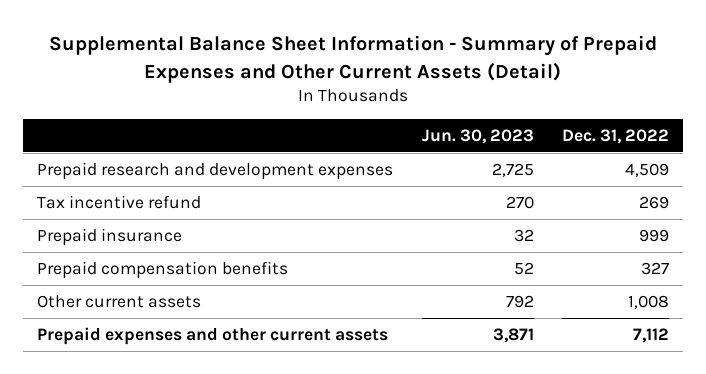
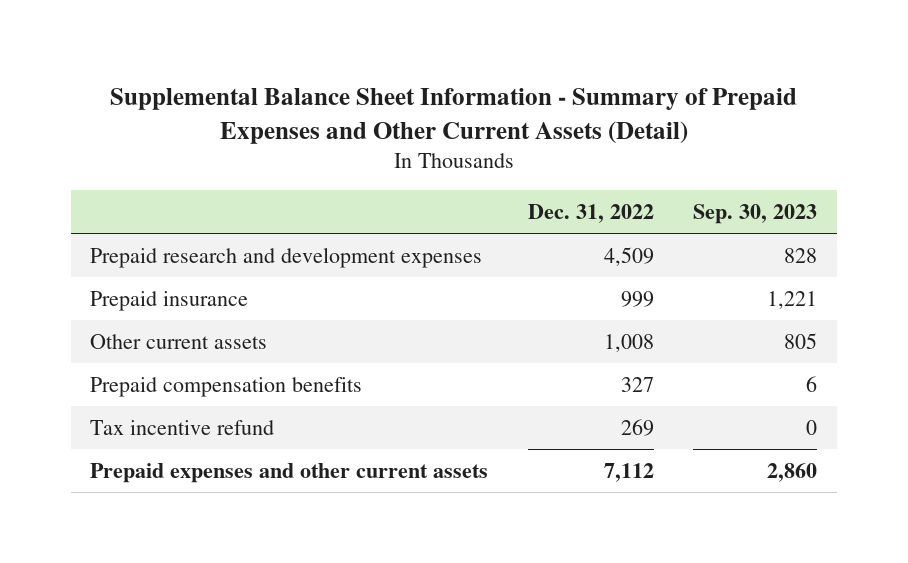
- | Jun. 30, 2023 | Dec. 31, 2022
+ | Dec. 31, 2022 | Sep. 30, 2023
moved down: Prepaid compensation benefits | 327 | 6
moved down: Tax incentive refund | 269 | 0

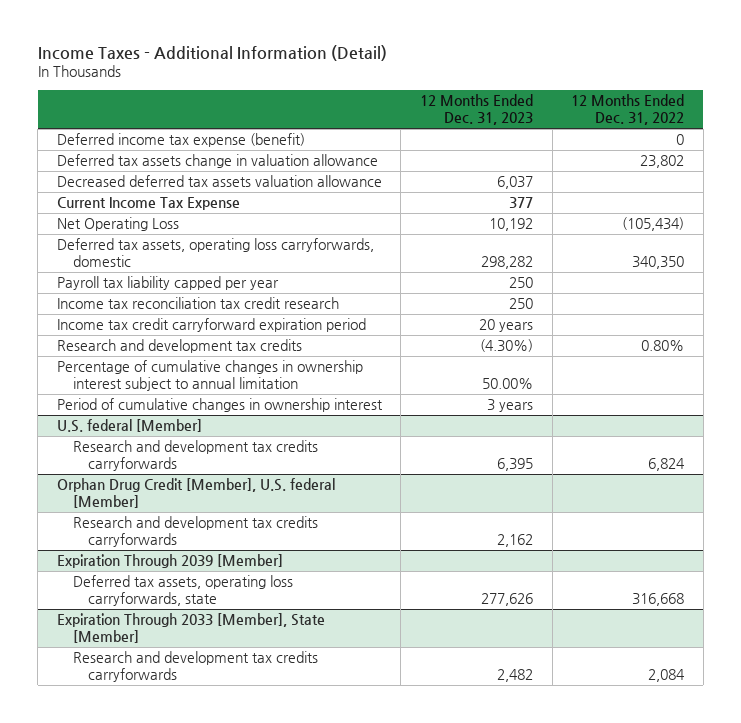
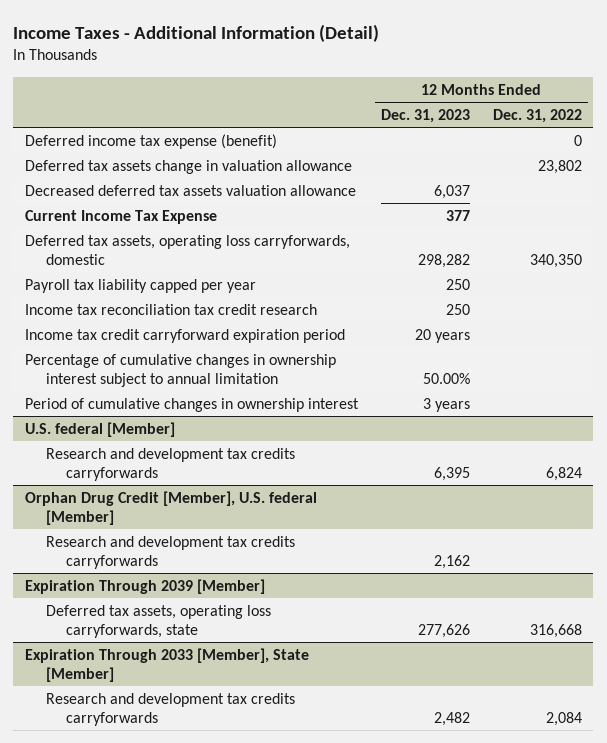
- Net Operating Loss | 10,192 | (105,434)
- Research and development tax credits | (4.30%) | 0.80%

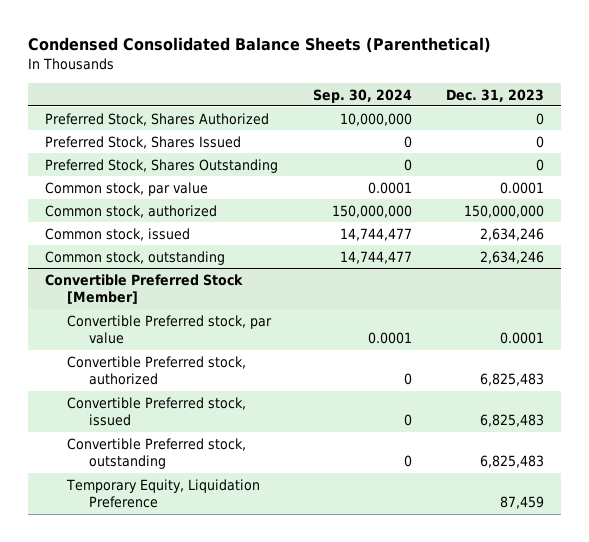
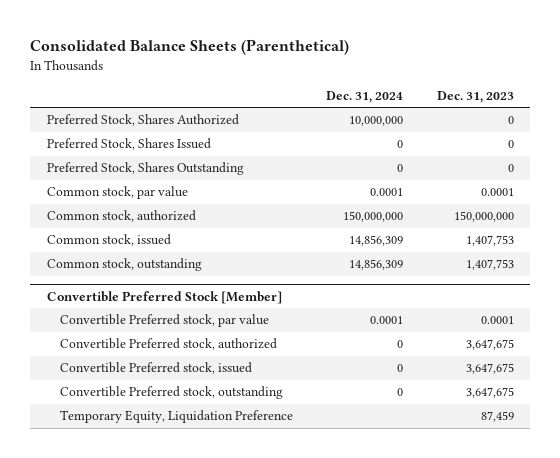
- Condensed Consolidated Balance Sheets (Parenthetical)
+ Consolidated Balance Sheets (Parenthetical)
- | Sep. 30, 2024 | Dec. 31, 2023
+ | Dec. 31, 2024 | Dec. 31, 2023
- Common stock, issued | 14,744,477 | 2,634,246
- Common stock, outstanding | 14,744,477 | 2,634,246
+ Common stock, issued | 14,856,309 | 1,407,753
+ Common stock, outstanding | 14,856,309 | 1,407,753
@ Convertible Preferred Stock [Member]
- Convertible Preferred stock, authorized | 0 | 6,825,483
- Convertible Preferred stock, issued | 0 | 6,825,483
- Convertible Preferred stock, outstanding | 0 | 6,825,483
+ Convertible Preferred stock, authorized | 0 | 3,647,675
+ Convertible Preferred stock, issued | 0 | 3,647,675
+ Convertible Preferred stock, outstanding | 0 | 3,647,675

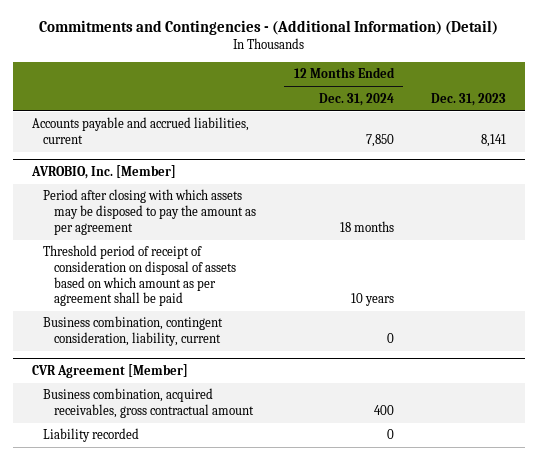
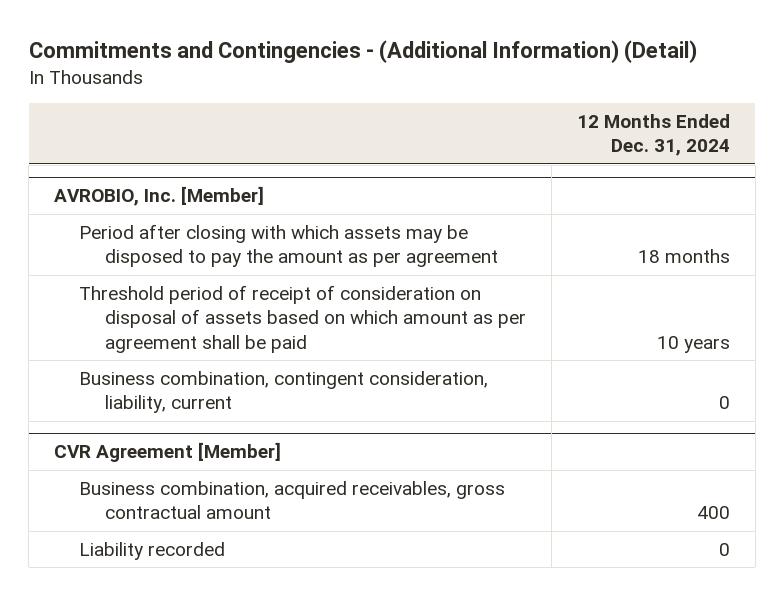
- | 12 Months Ended Dec. 31, 2024 | Dec. 31, 2023
+ | 12 Months Ended Dec. 31, 2024
- Accounts payable and accrued liabilities, current | 7,850 | 8,141

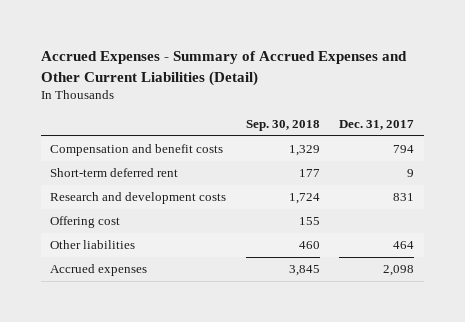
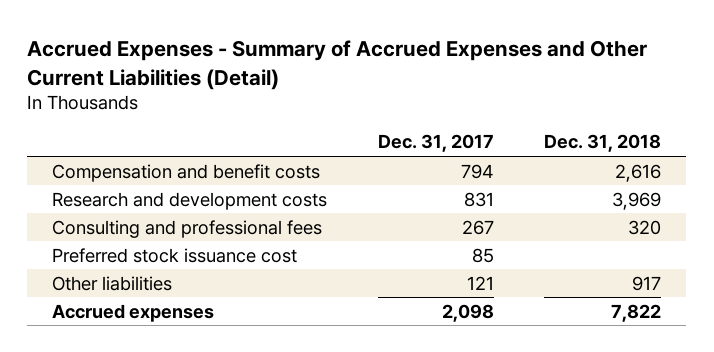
- | Sep. 30, 2018 | Dec. 31, 2017
+ | Dec. 31, 2017 | Dec. 31, 2018
- Short-term deferred rent | 177 | 9
- Offering cost | 155 |
- Other liabilities | 460 | 464
+ Consulting and professional fees | 267 | 320
+ Preferred stock issuance cost | 85 |
+ Other liabilities | 121 | 917

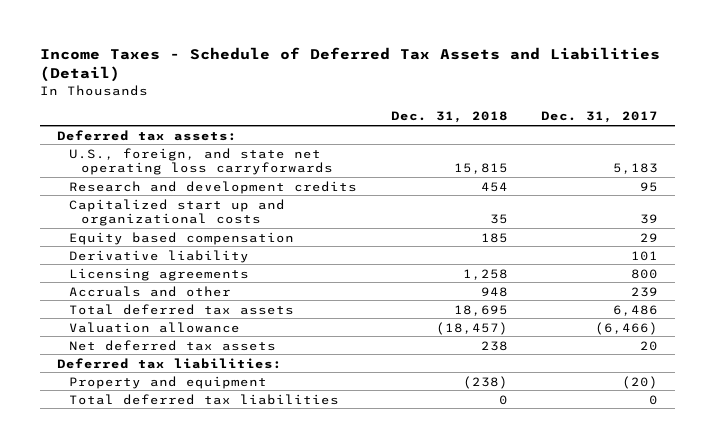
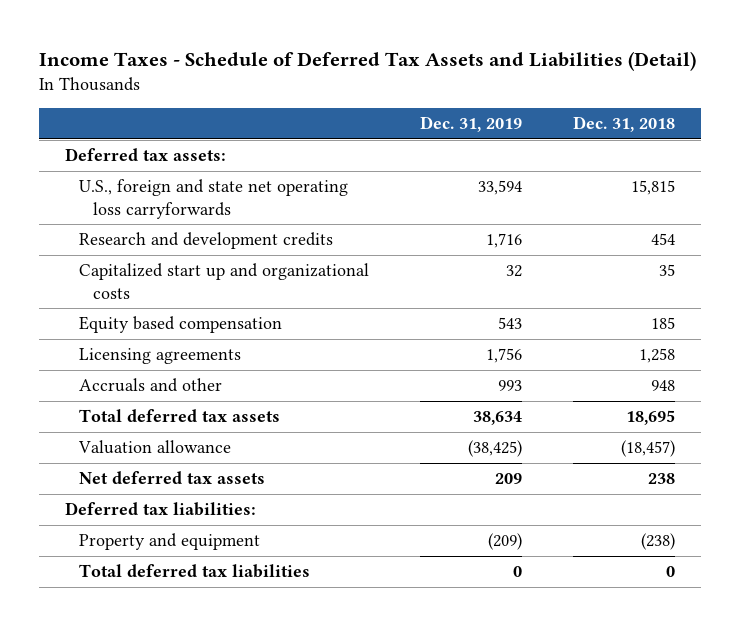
- | Dec. 31, 2018 | Dec. 31, 2017
+ | Dec. 31, 2019 | Dec. 31, 2018
- U.S., foreign, and state net operating loss carryforwards | 15,815 | 5,183
+ U.S., foreign and state net operating loss carryforwards | 33,594 | 15,815
- Derivative liability | | 101

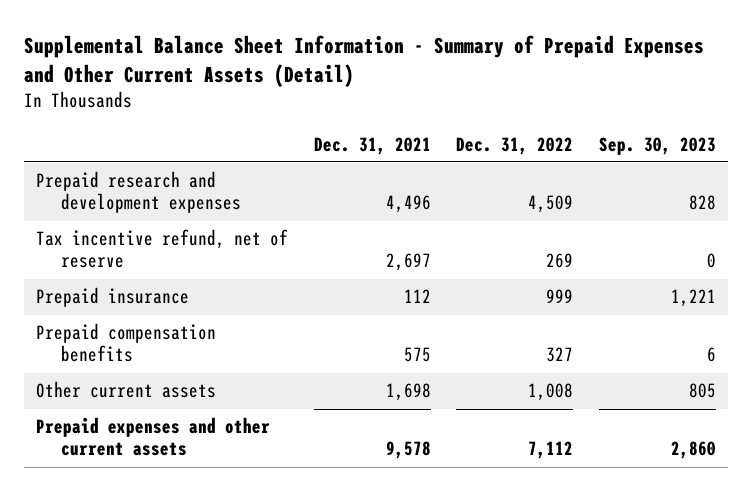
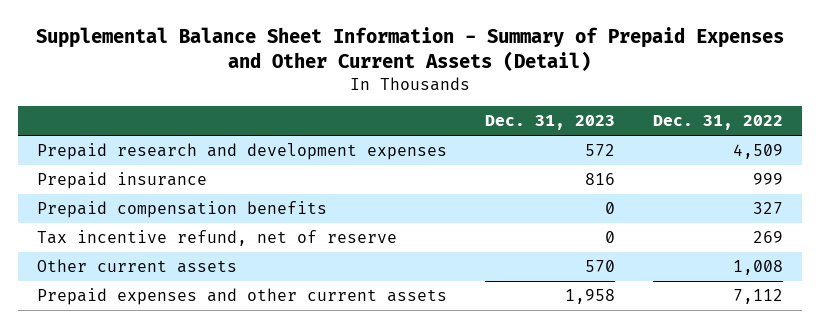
- | Dec. 31, 2021 | Dec. 31, 2022 | Sep. 30, 2023
+ | Dec. 31, 2023 | Dec. 31, 2022
moved down: Tax incentive refund, net of reserve | 0 | 269

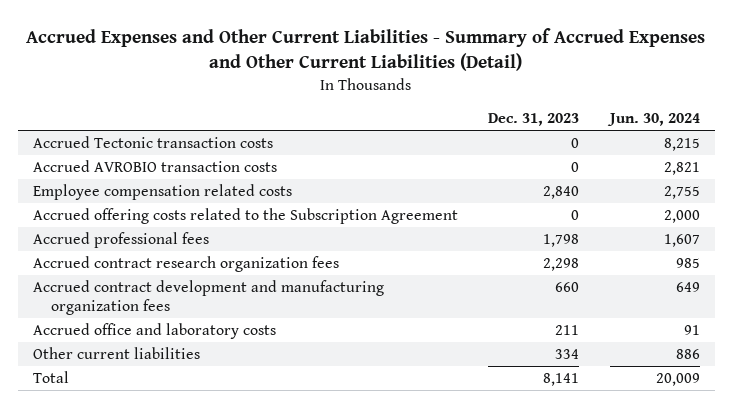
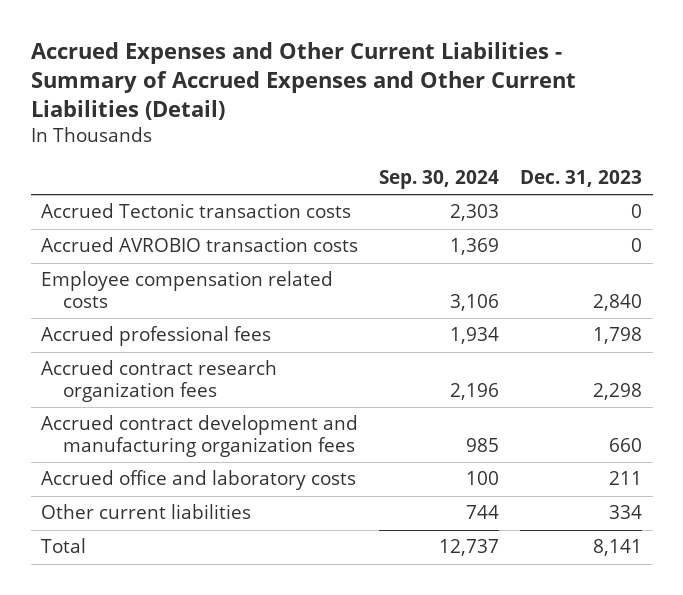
- | Dec. 31, 2023 | Jun. 30, 2024
+ | Sep. 30, 2024 | Dec. 31, 2023
- Accrued offering costs related to the Subscription Agreement | 0 | 2,000

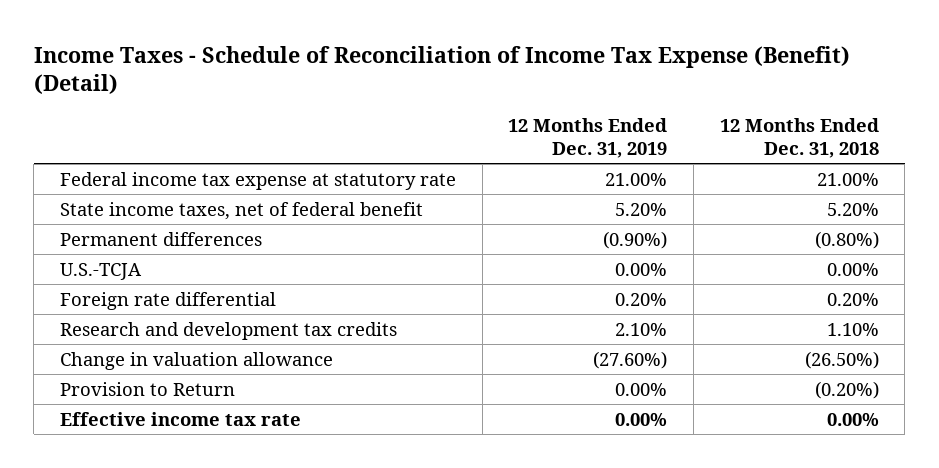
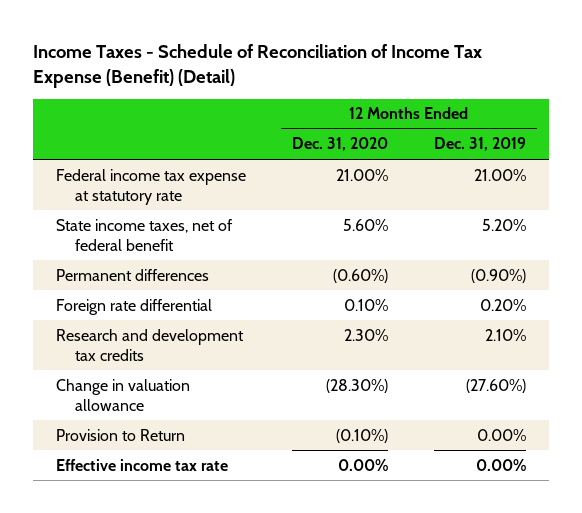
- | 12 Months Ended Dec. 31, 2019 | 12 Months Ended Dec. 31, 2018
+ | 12 Months Ended Dec. 31, 2020 | 12 Months Ended Dec. 31, 2019
- U.S.-TCJA | 0.00% | 0.00%

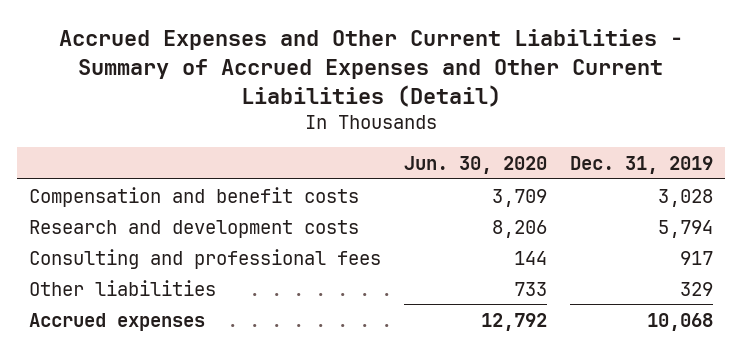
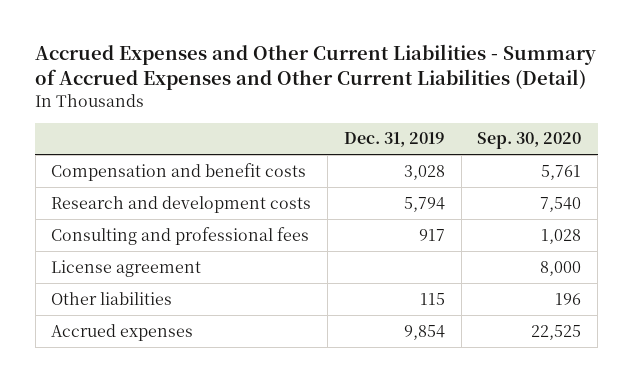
- | Jun. 30, 2020 | Dec. 31, 2019
+ | Dec. 31, 2019 | Sep. 30, 2020
- Other liabilities | 733 | 329
- Accrued expenses | 12,792 | 10,068
+ License agreement | | 8,000
+ Other liabilities | 115 | 196
+ Accrued expenses | 9,854 | 22,525

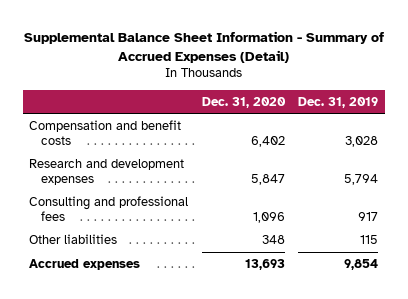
- Accrued Expenses and Other Current Liabilities - Summary of Accrued Expenses and Other Current Liabilities (Detail)
+ Supplemental Balance Sheet Information - Summary of Accrued Expenses (Detail)
- | Dec. 31, 2019 | Sep. 30, 2020
+ | Dec. 31, 2020 | Dec. 31, 2019
- Research and development costs | 5,794 | 7,540
+ Research and development expenses | 5,847 | 5,794
- License agreement | | 8,000

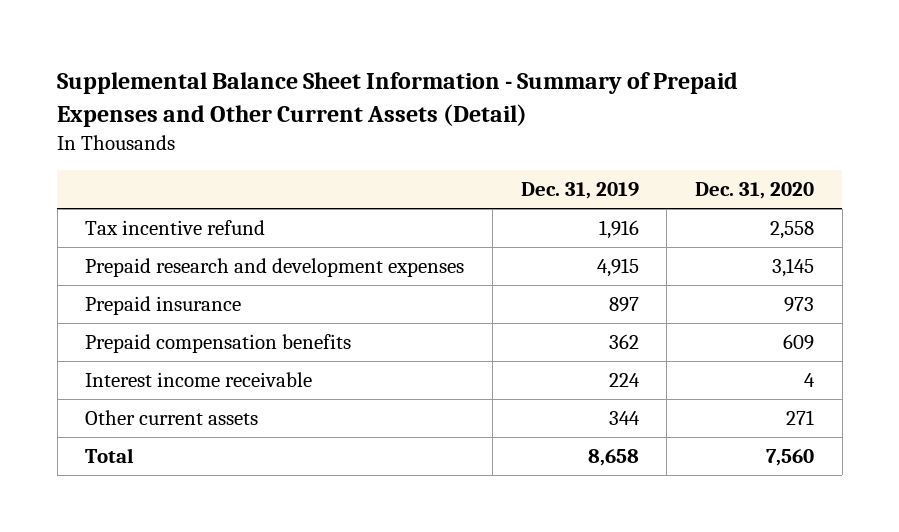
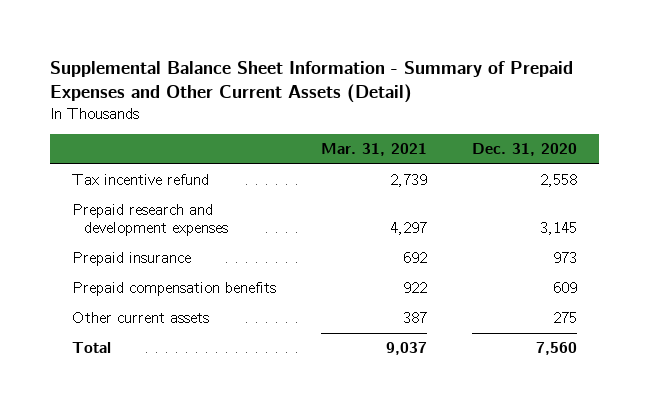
- | Dec. 31, 2019 | Dec. 31, 2020
+ | Mar. 31, 2021 | Dec. 31, 2020
- Interest income receivable | 224 | 4
- Other current assets | 344 | 271
+ Other current assets | 387 | 275

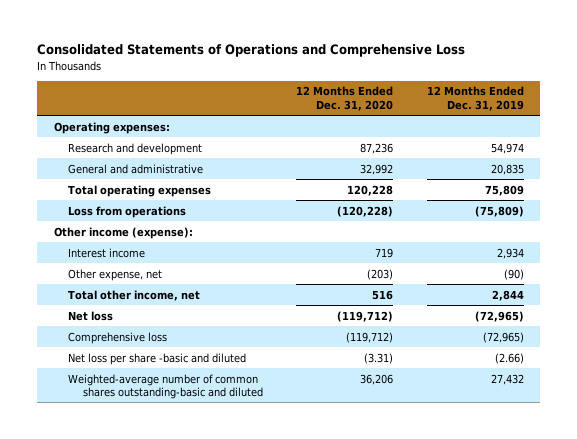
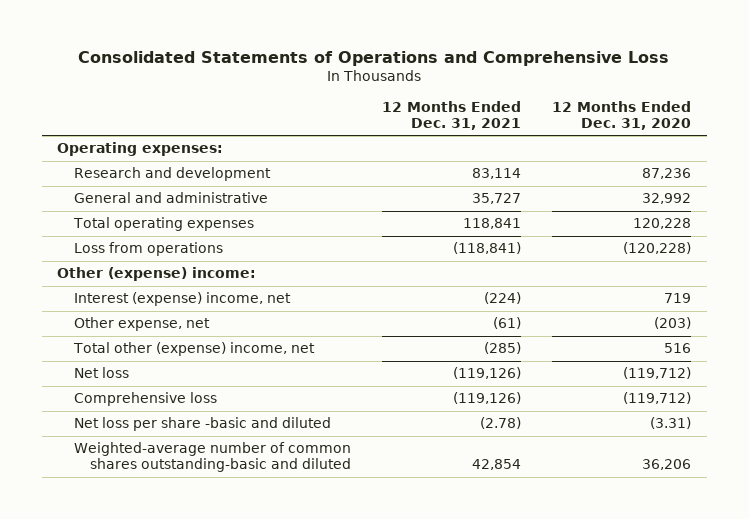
- | 12 Months Ended Dec. 31, 2020 | 12 Months Ended Dec. 31, 2019
+ | 12 Months Ended Dec. 31, 2021 | 12 Months Ended Dec. 31, 2020
- Other income (expense):
- Interest income | 719 | 2,934
+ Other (expense) income:
+ Interest (expense) income, net | (224) | 719
- Total other income, net | 516 | 2,844
+ Total other (expense) income, net | (285) | 516

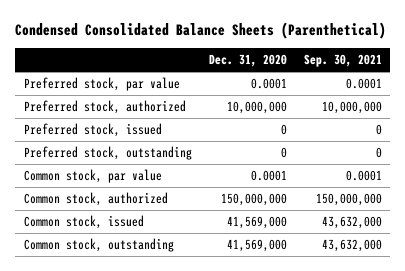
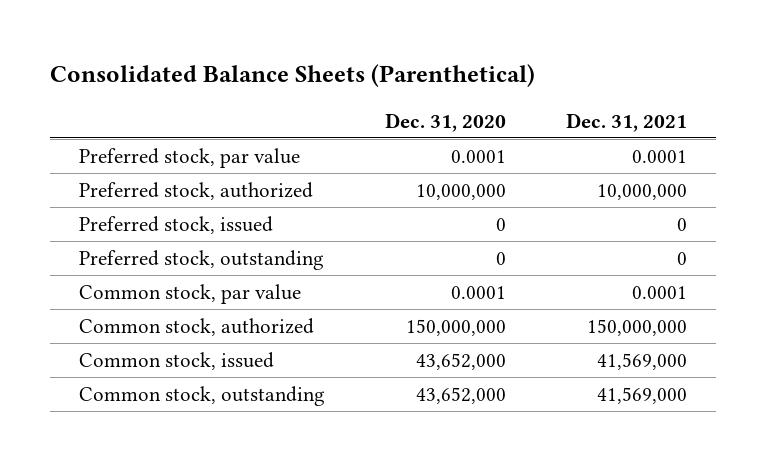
- Condensed Consolidated Balance Sheets (Parenthetical)
+ Consolidated Balance Sheets (Parenthetical)
- | Dec. 31, 2020 | Sep. 30, 2021
+ | Dec. 31, 2020 | Dec. 31, 2021
- Common stock, issued | 41,569,000 | 43,632,000
- Common stock, outstanding | 41,569,000 | 43,632,000
+ Common stock, issued | 43,652,000 | 41,569,000
+ Common stock, outstanding | 43,652,000 | 41,569,000

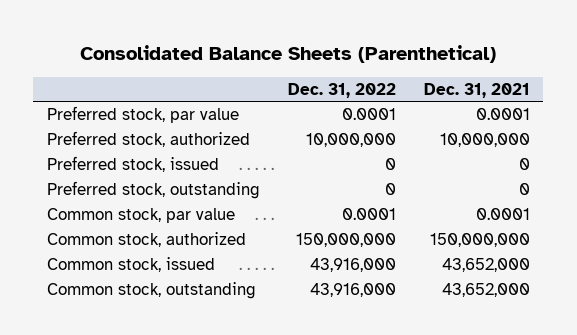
- | Dec. 31, 2020 | Dec. 31, 2021
+ | Dec. 31, 2022 | Dec. 31, 2021
- Common stock, issued | 43,652,000 | 41,569,000
- Common stock, outstanding | 43,652,000 | 41,569,000
+ Common stock, issued | 43,916,000 | 43,652,000
+ Common stock, outstanding | 43,916,000 | 43,652,000

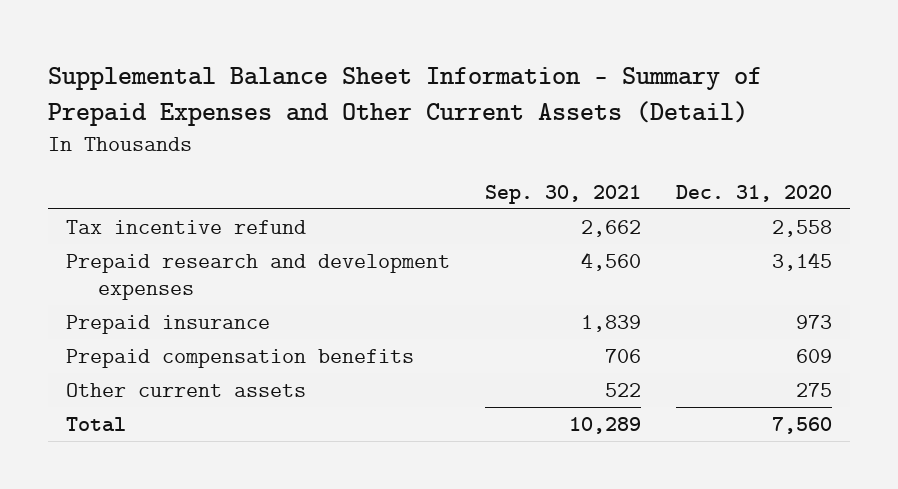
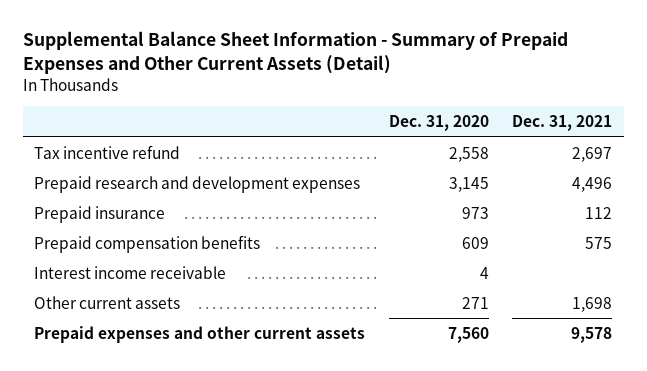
- | Sep. 30, 2021 | Dec. 31, 2020
+ | Dec. 31, 2020 | Dec. 31, 2021
- Other current assets | 522 | 275
- Total | 10,289 | 7,560
+ Interest income receivable | 4 |
+ Other current assets | 271 | 1,698
+ Prepaid expenses and other current assets | 7,560 | 9,578

